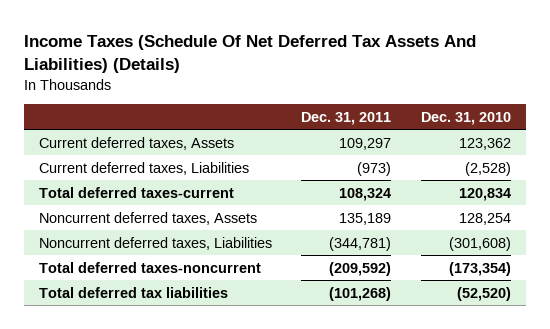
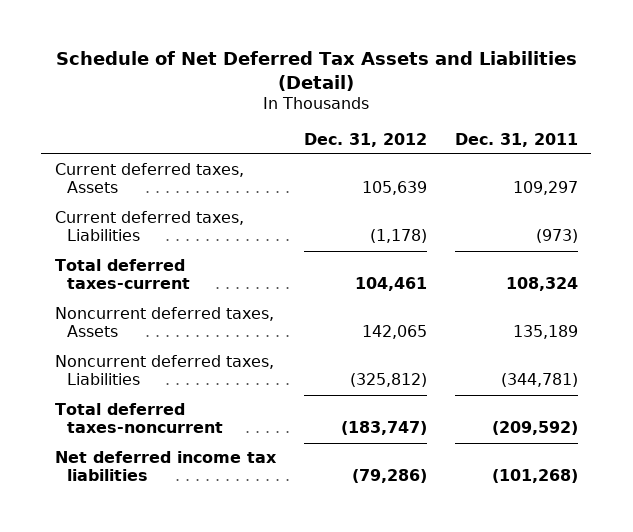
- Income Taxes (Schedule Of Net Deferred Tax Assets And Liabilities) (Details)
+ Schedule of Net Deferred Tax Assets and Liabilities (Detail)
- | Dec. 31, 2011 | Dec. 31, 2010
+ | Dec. 31, 2012 | Dec. 31, 2011
- Total deferred tax liabilities | (101,268) | (52,520)
+ Net deferred income tax liabilities | (79,286) | (101,268)

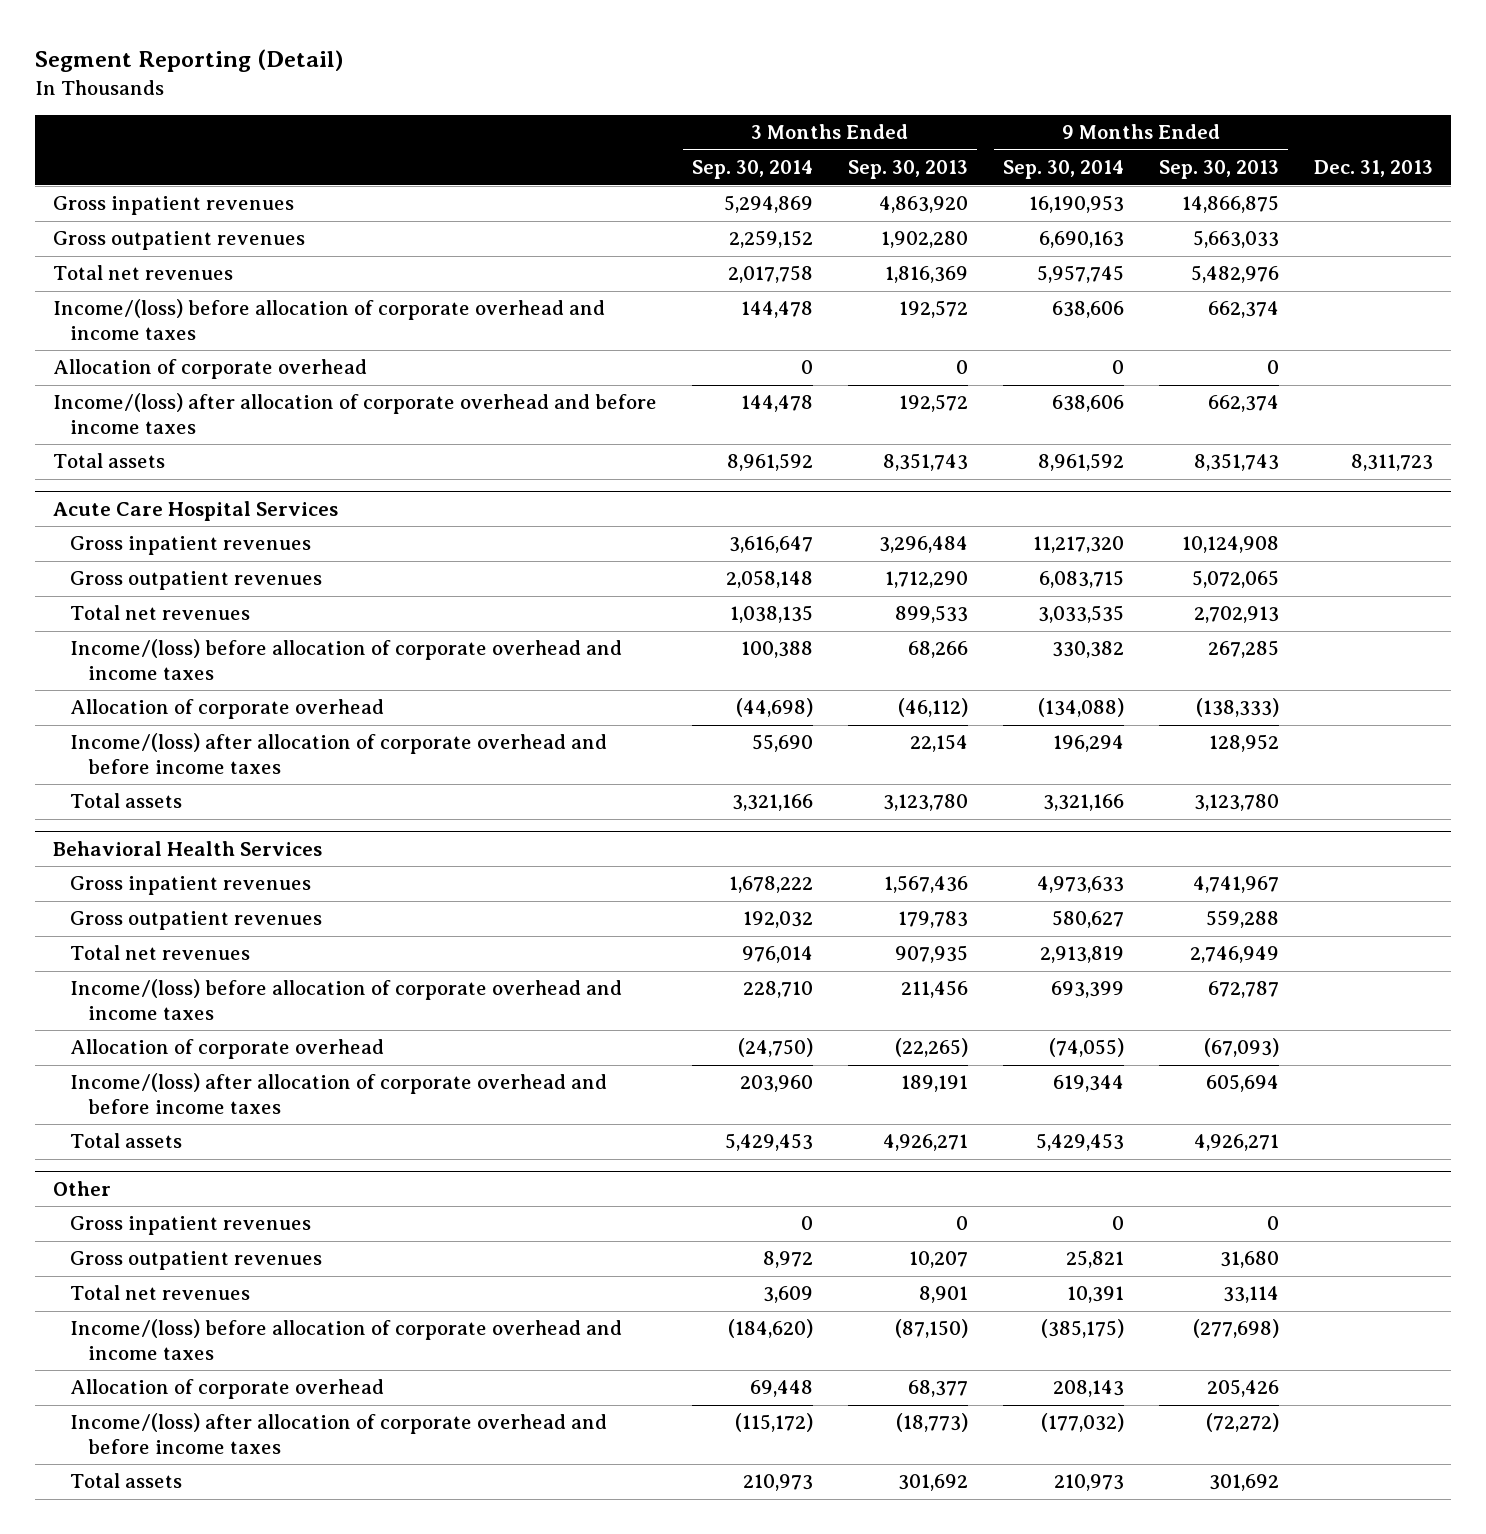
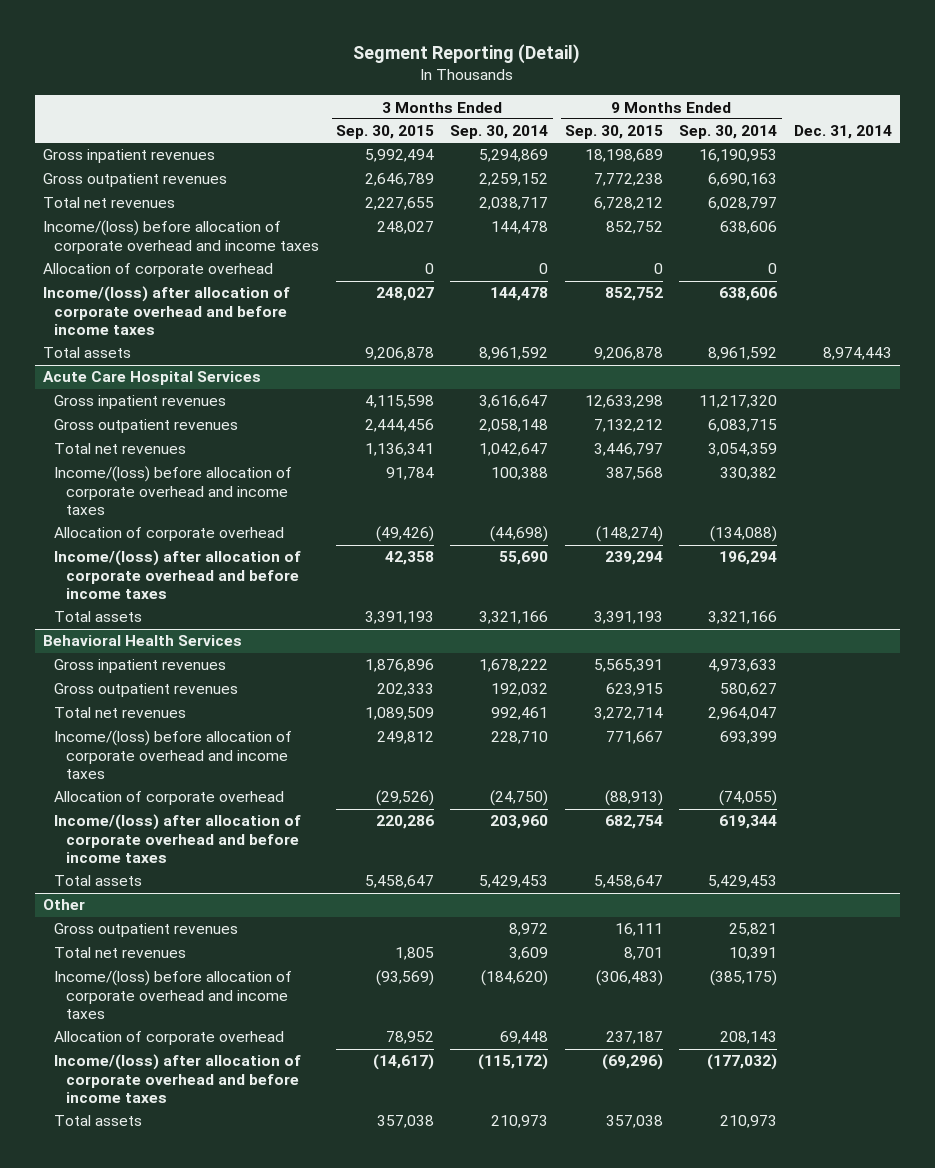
- | 3 Months Ended Sep. 30, 2014 | 3 Months Ended Sep. 30, 2013 | 9 Months Ended Sep. 30, 2014 | 9 Months Ended Sep. 30, 2013 | Dec. 31, 2013
+ | 3 Months Ended Sep. 30, 2015 | 3 Months Ended Sep. 30, 2014 | 9 Months Ended Sep. 30, 2015 | 9 Months Ended Sep. 30, 2014 | Dec. 31, 2014
- Total net revenues | 2,017,758 | 1,816,369 | 5,957,745 | 5,482,976 |
+ Total net revenues | 2,227,655 | 2,038,717 | 6,728,212 | 6,028,797 |
@ Acute Care Hospital Services
- Total net revenues | 1,038,135 | 899,533 | 3,033,535 | 2,702,913 |
+ Total net revenues | 1,136,341 | 1,042,647 | 3,446,797 | 3,054,359 |
@ Behavioral Health Services
- Total net revenues | 976,014 | 907,935 | 2,913,819 | 2,746,949 |
+ Total net revenues | 1,089,509 | 992,461 | 3,272,714 | 2,964,047 |
@ Other
- Gross inpatient revenues | 0 | 0 | 0 | 0 |

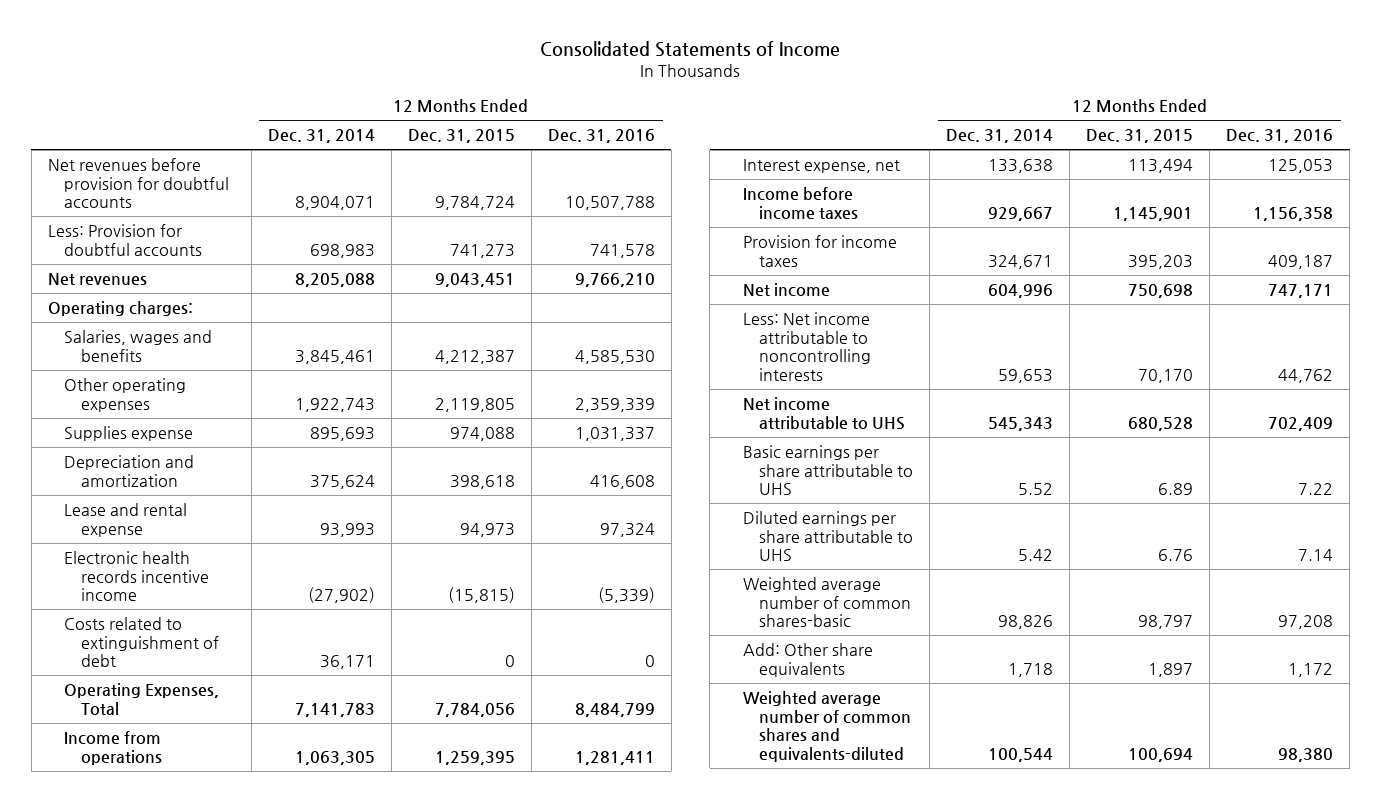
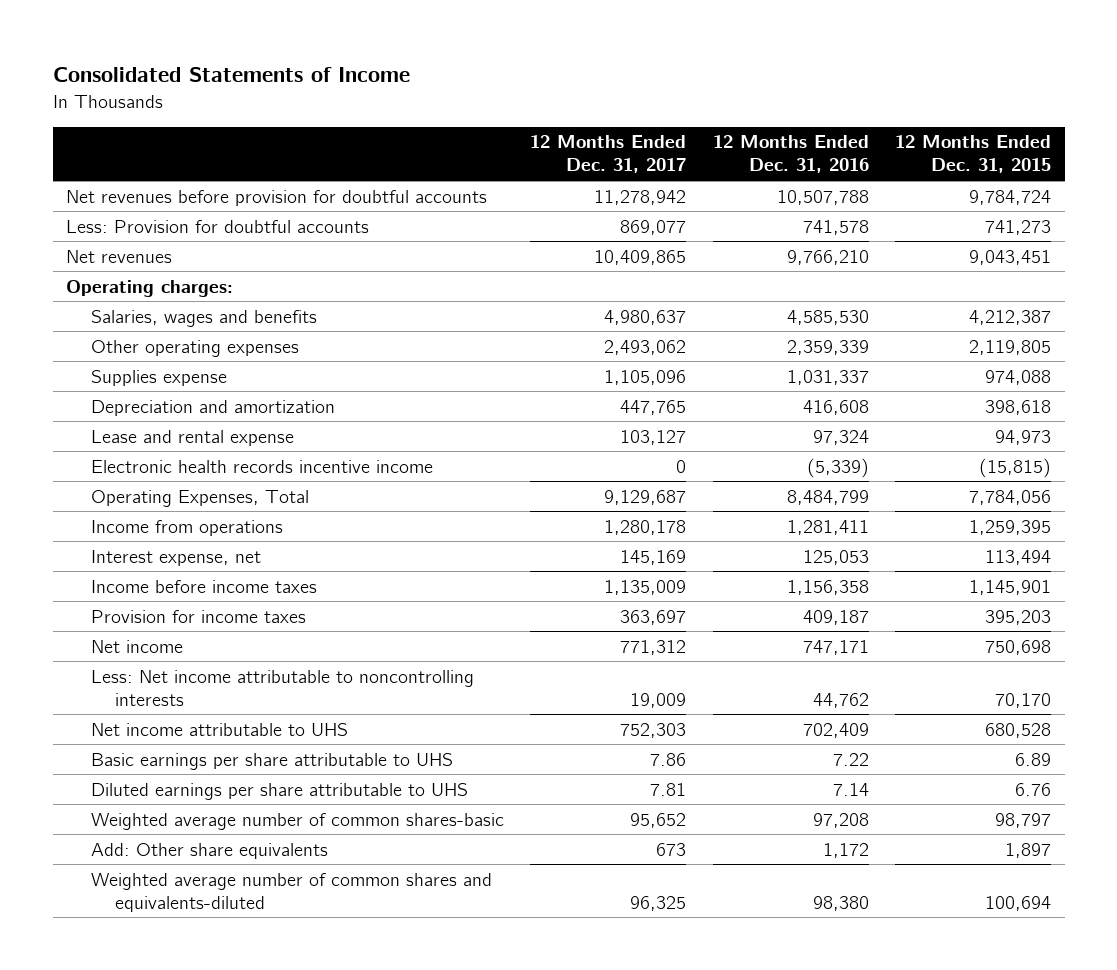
- | 12 Months Ended Dec. 31, 2014 | 12 Months Ended Dec. 31, 2015 | 12 Months Ended Dec. 31, 2016
+ | 12 Months Ended Dec. 31, 2017 | 12 Months Ended Dec. 31, 2016 | 12 Months Ended Dec. 31, 2015
- Costs related to extinguishment of debt | 36,171 | 0 | 0

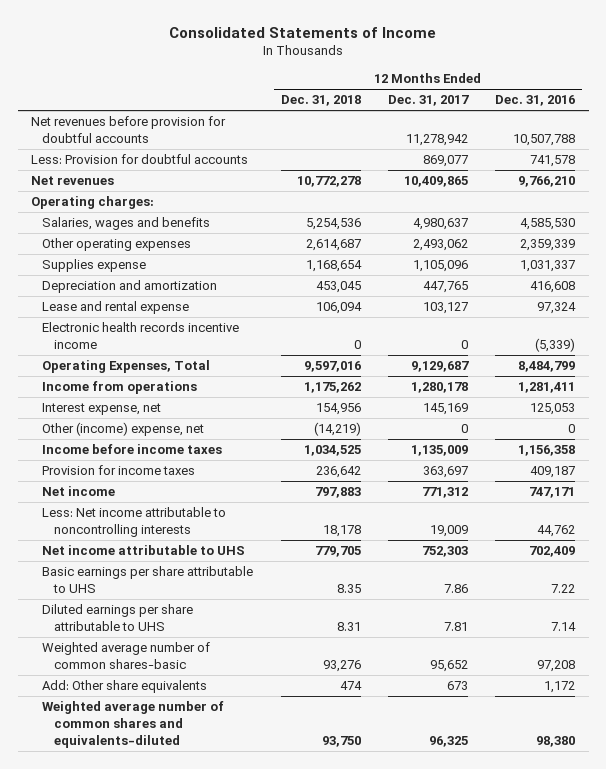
- | 12 Months Ended Dec. 31, 2017 | 12 Months Ended Dec. 31, 2016 | 12 Months Ended Dec. 31, 2015
+ | 12 Months Ended Dec. 31, 2018 | 12 Months Ended Dec. 31, 2017 | 12 Months Ended Dec. 31, 2016
+ Other (income) expense, net | (14,219) | 0 | 0

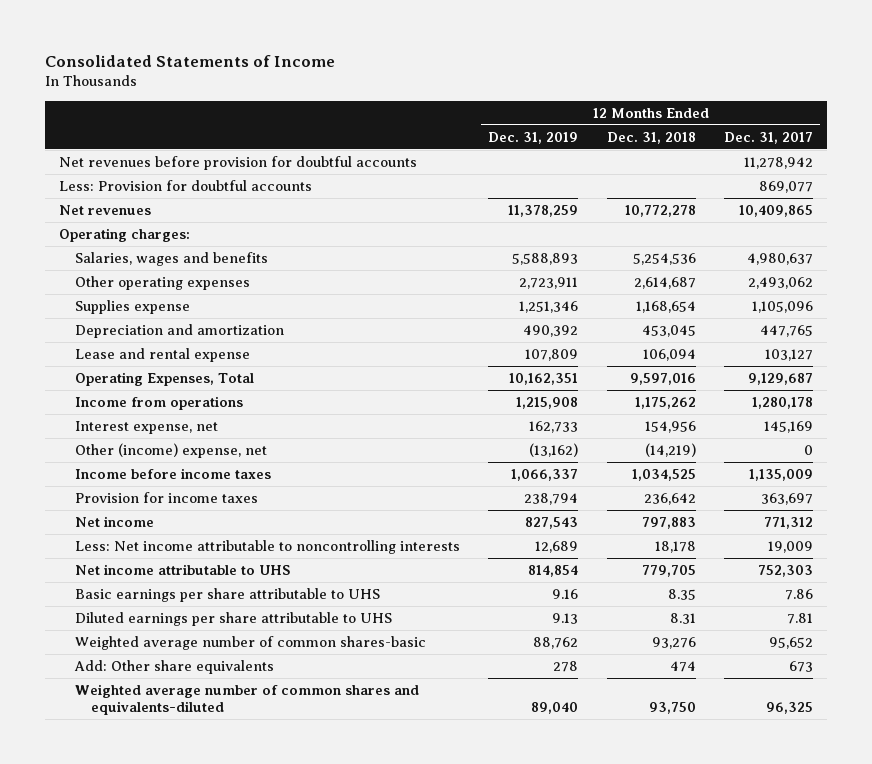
- | 12 Months Ended Dec. 31, 2018 | 12 Months Ended Dec. 31, 2017 | 12 Months Ended Dec. 31, 2016
+ | 12 Months Ended Dec. 31, 2019 | 12 Months Ended Dec. 31, 2018 | 12 Months Ended Dec. 31, 2017
- Electronic health records incentive income | 0 | 0 | (5,339)

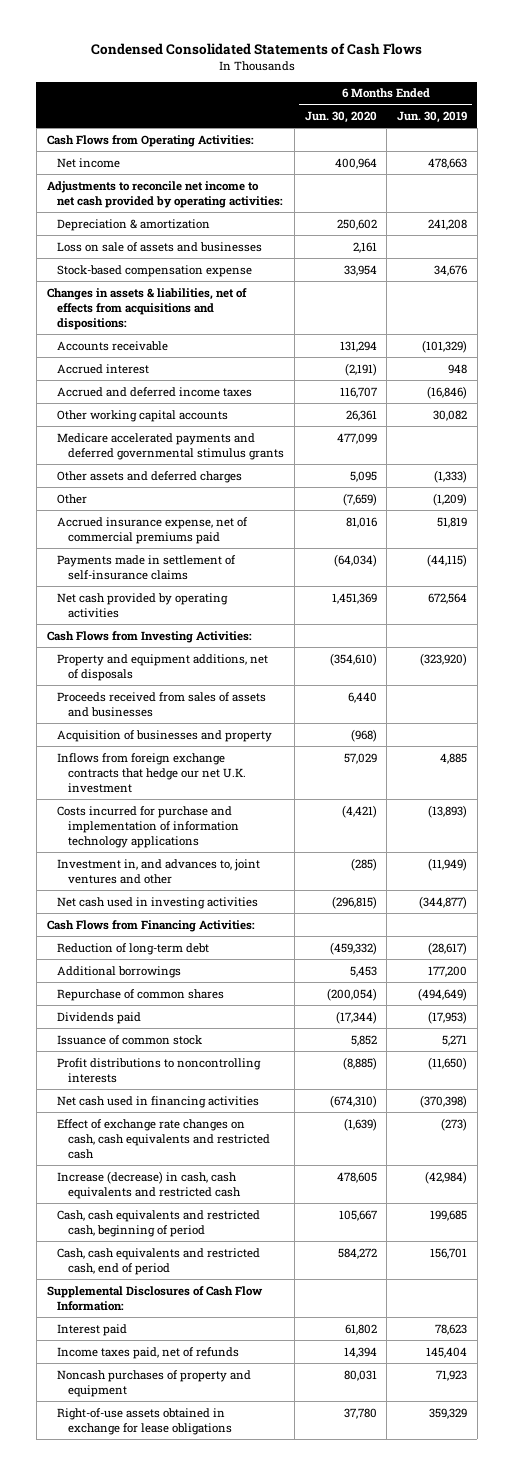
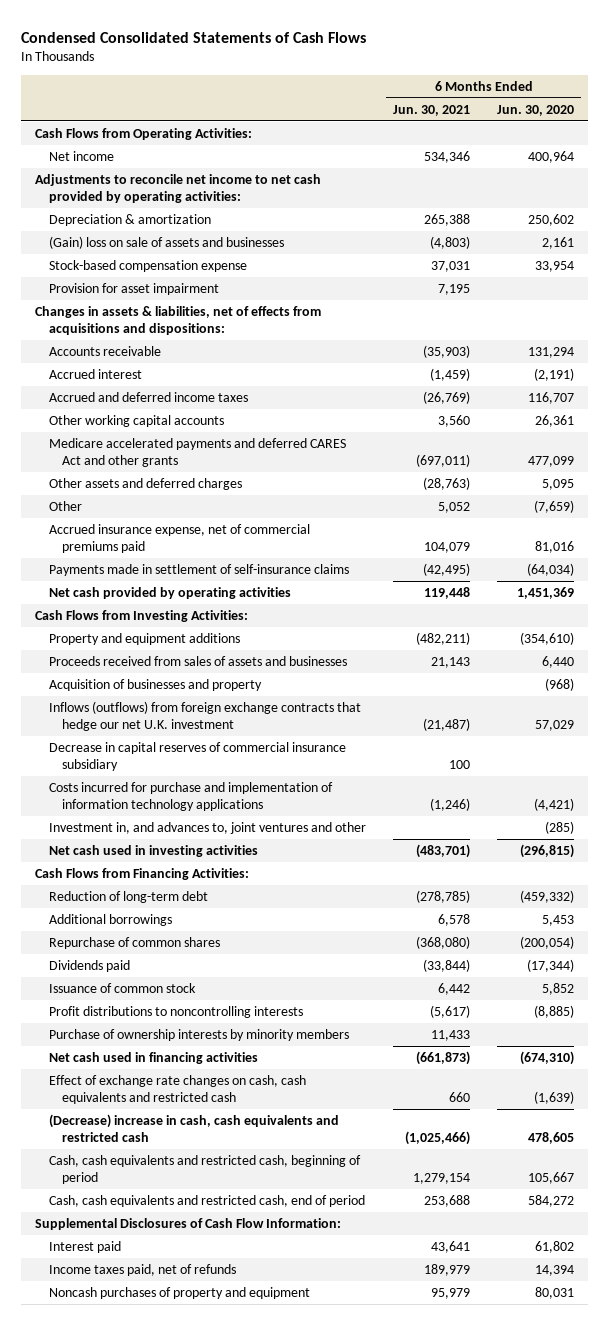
- | 6 Months Ended Jun. 30, 2020 | 6 Months Ended Jun. 30, 2019
+ | 6 Months Ended Jun. 30, 2021 | 6 Months Ended Jun. 30, 2020
- Loss on sale of assets and businesses | 2,161 |
+ (Gain) loss on sale of assets and businesses | (4,803) | 2,161
+ Provision for asset impairment | 7,195 |
- Medicare accelerated payments and deferred governmental stimulus grants | 477,099 |
+ Medicare accelerated payments and deferred CARES Act and other grants | (697,011) | 477,099
- Property and equipment additions, net of disposals | (354,610) | (323,920)
+ Property and equipment additions | (482,211) | (354,610)
- Inflows from foreign exchange contracts that hedge our net U.K. investment | 57,029 | 4,885
+ Inflows (outflows) from foreign exchange contracts that hedge our net U.K. investment | (21,487) | 57,029
+ Decrease in capital reserves of commercial insurance subsidiary | 100 |
+ Purchase of ownership interests by minority members | 11,433 |
- Increase (decrease) in cash, cash equivalents and restricted cash | 478,605 | (42,984)
+ (Decrease) increase in cash, cash equivalents and restricted cash | (1,025,466) | 478,605
- Right-of-use assets obtained in exchange for lease obligations | 37,780 | 359,329

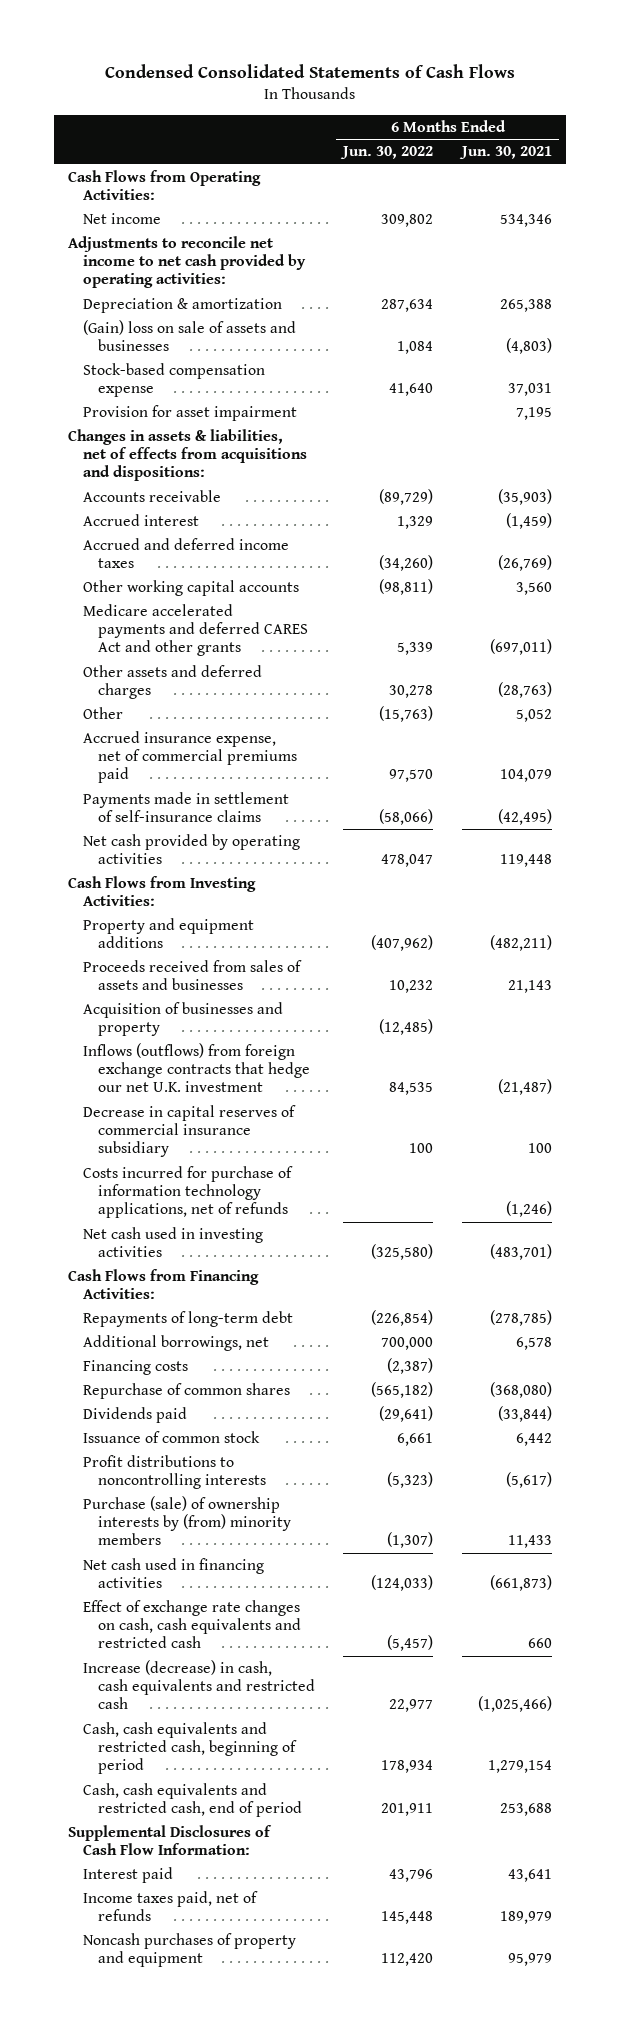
- | 6 Months Ended Jun. 30, 2021 | 6 Months Ended Jun. 30, 2020
+ | 6 Months Ended Jun. 30, 2022 | 6 Months Ended Jun. 30, 2021
- Costs incurred for purchase and implementation of information technology applications | (1,246) | (4,421)
- Investment in, and advances to, joint ventures and other | | (285)
+ Costs incurred for purchase of information technology applications, net of refunds | | (1,246)
- Reduction of long-term debt | (278,785) | (459,332)
- Additional borrowings | 6,578 | 5,453
+ Repayments of long-term debt | (226,854) | (278,785)
+ Additional borrowings, net | 700,000 | 6,578
+ Financing costs | (2,387) |
- Purchase of ownership interests by minority members | 11,433 |
+ Purchase (sale) of ownership interests by (from) minority members | (1,307) | 11,433
- (Decrease) increase in cash, cash equivalents and restricted cash | (1,025,466) | 478,605
+ Increase (decrease) in cash, cash equivalents and restricted cash | 22,977 | (1,025,466)

